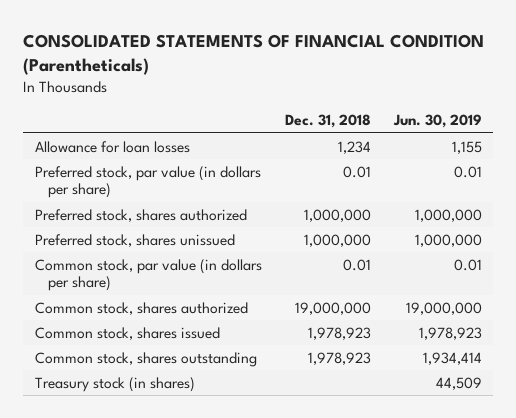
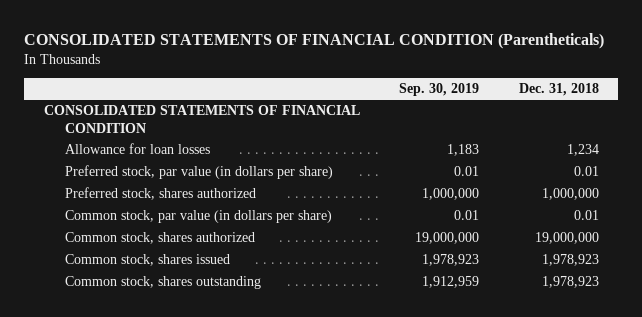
- | Dec. 31, 2018 | Jun. 30, 2019
+ | Sep. 30, 2019 | Dec. 31, 2018
+ CONSOLIDATED STATEMENTS OF FINANCIAL CONDITION
- Preferred stock, shares unissued | 1,000,000 | 1,000,000
- Treasury stock (in shares) | | 44,509

